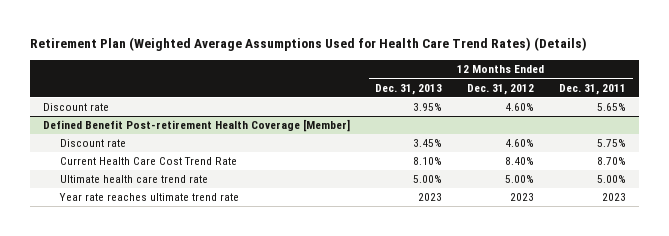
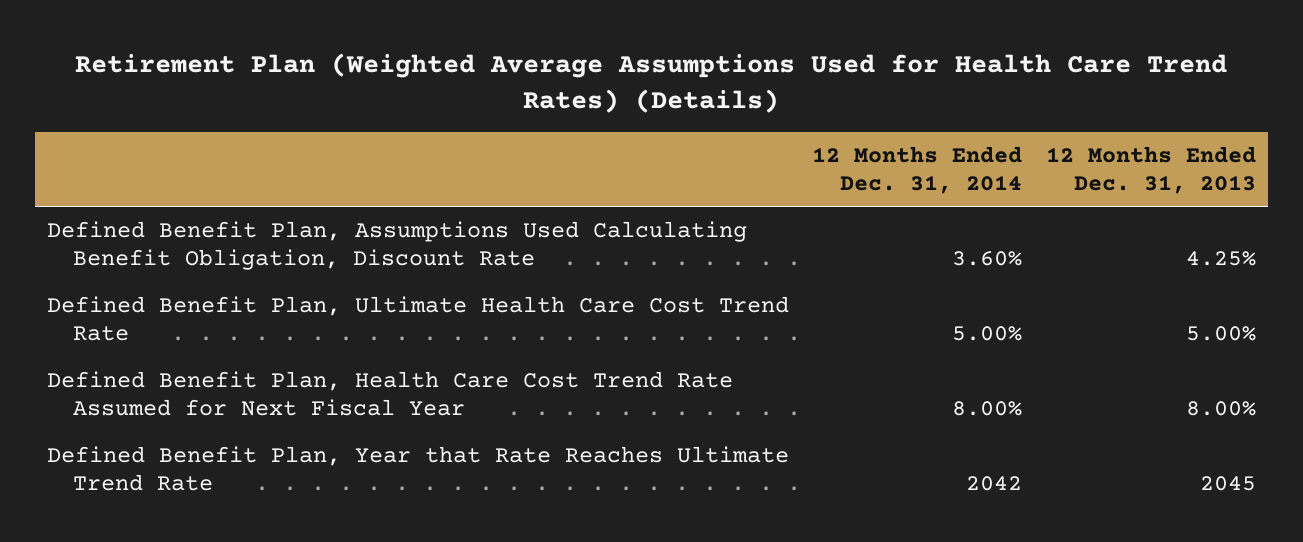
- | 12 Months Ended Dec. 31, 2013 | 12 Months Ended Dec. 31, 2012 | 12 Months Ended Dec. 31, 2011
+ | 12 Months Ended Dec. 31, 2014 | 12 Months Ended Dec. 31, 2013
- Discount rate | 3.95% | 4.60% | 5.65%
- Defined Benefit Post-retirement Health Coverage [Member]
- Discount rate | 3.45% | 4.60% | 5.75%
- Current Health Care Cost Trend Rate | 8.10% | 8.40% | 8.70%
- Ultimate health care trend rate | 5.00% | 5.00% | 5.00%
- Year rate reaches ultimate trend rate | 2023 | 2023 | 2023
+ Defined Benefit Plan, Assumptions Used Calculating Benefit Obligation, Discount Rate | 3.60% | 4.25%
+ Defined Benefit Plan, Ultimate Health Care Cost Trend Rate | 5.00% | 5.00%
+ Defined Benefit Plan, Health Care Cost Trend Rate Assumed for Next Fiscal Year | 8.00% | 8.00%
+ Defined Benefit Plan, Year that Rate Reaches Ultimate Trend Rate | 2042 | 2045

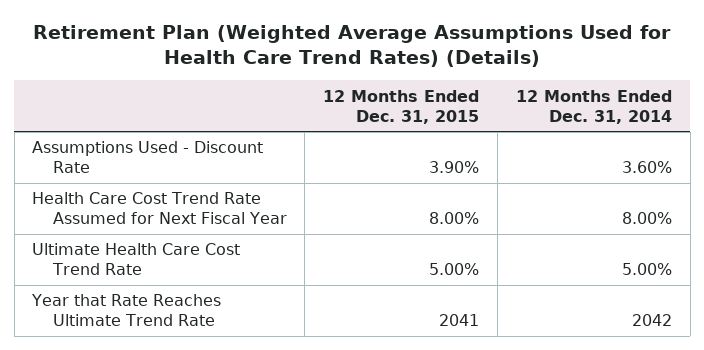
- | 12 Months Ended Dec. 31, 2014 | 12 Months Ended Dec. 31, 2013
+ | 12 Months Ended Dec. 31, 2015 | 12 Months Ended Dec. 31, 2014
- Defined Benefit Plan, Assumptions Used Calculating Benefit Obligation, Discount Rate | 3.60% | 4.25%
- Defined Benefit Plan, Ultimate Health Care Cost Trend Rate | 5.00% | 5.00%
- Defined Benefit Plan, Health Care Cost Trend Rate Assumed for Next Fiscal Year | 8.00% | 8.00%
- Defined Benefit Plan, Year that Rate Reaches Ultimate Trend Rate | 2042 | 2045
+ Assumptions Used - Discount Rate | 3.90% | 3.60%
+ Health Care Cost Trend Rate Assumed for Next Fiscal Year | 8.00% | 8.00%
+ Ultimate Health Care Cost Trend Rate | 5.00% | 5.00%
+ Year that Rate Reaches Ultimate Trend Rate | 2041 | 2042

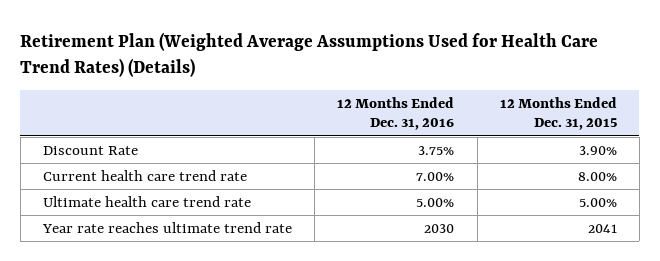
- | 12 Months Ended Dec. 31, 2015 | 12 Months Ended Dec. 31, 2014
+ | 12 Months Ended Dec. 31, 2016 | 12 Months Ended Dec. 31, 2015
- Assumptions Used - Discount Rate | 3.90% | 3.60%
- Health Care Cost Trend Rate Assumed for Next Fiscal Year | 8.00% | 8.00%
- Ultimate Health Care Cost Trend Rate | 5.00% | 5.00%
- Year that Rate Reaches Ultimate Trend Rate | 2041 | 2042
+ Discount Rate | 3.75% | 3.90%
+ Current health care trend rate | 7.00% | 8.00%
+ Ultimate health care trend rate | 5.00% | 5.00%
+ Year rate reaches ultimate trend rate | 2030 | 2041

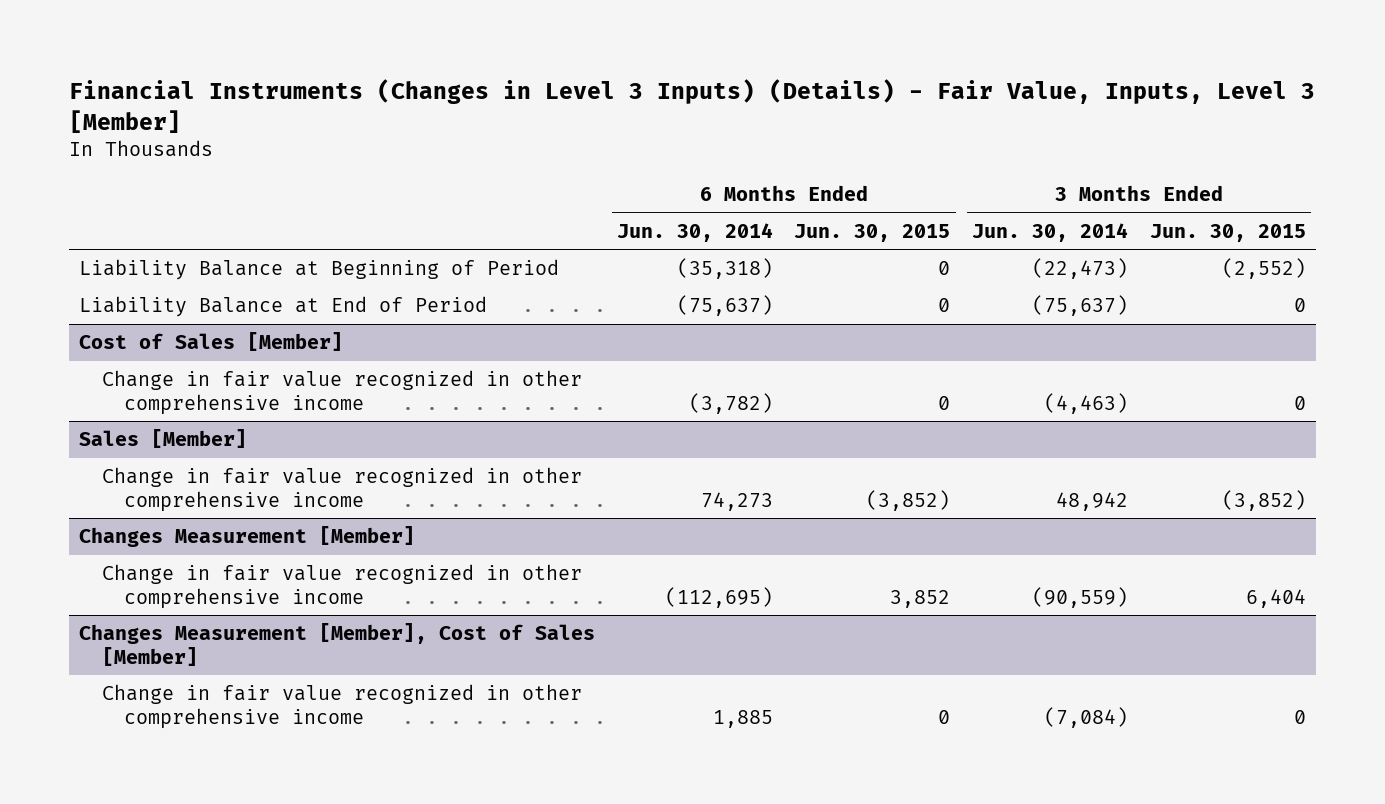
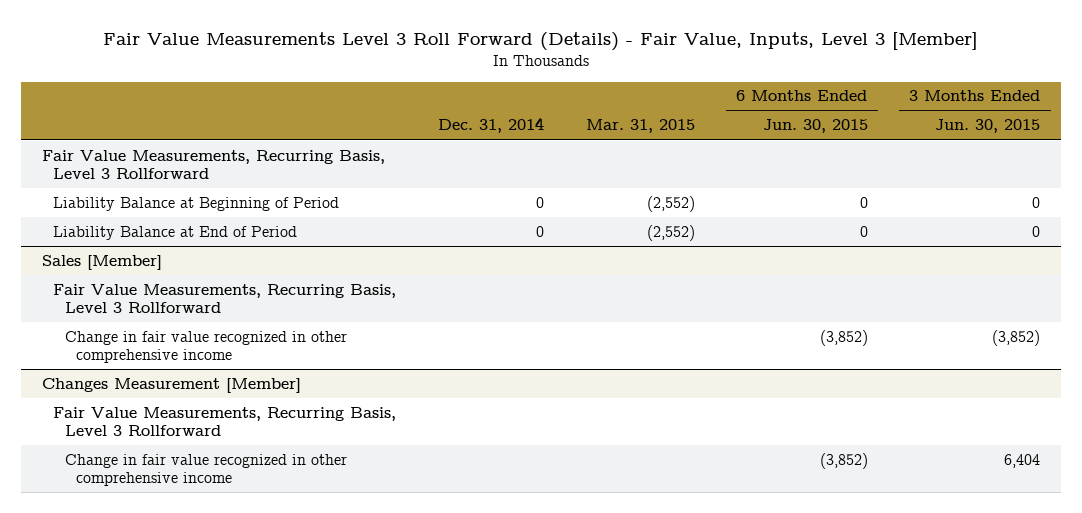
- Financial Instruments (Changes in Level 3 Inputs) (Details) - Fair Value, Inputs, Level 3 [Member]
+ Fair Value Measurements Level 3 Roll Forward (Details) - Fair Value, Inputs, Level 3 [Member]
- | 6 Months Ended Jun. 30, 2014 | 6 Months Ended Jun. 30, 2015 | 3 Months Ended Jun. 30, 2014 | 3 Months Ended Jun. 30, 2015
+ | Dec. 31, 2014 | Mar. 31, 2015 | 6 Months Ended Jun. 30, 2015 | 3 Months Ended Jun. 30, 2015
- Liability Balance at Beginning of Period | (35,318) | 0 | (22,473) | (2,552)
+ Fair Value Measurements, Recurring Basis, Level 3 Rollforward
+ Liability Balance at Beginning of Period | 0 | (2,552) | 0 | 0
- Cost of Sales [Member]
- Change in fair value recognized in other comprehensive income | (3,782) | 0 | (4,463) | 0
@ Sales [Member]
+ Fair Value Measurements, Recurring Basis, Level 3 Rollforward
@ Changes Measurement [Member]
- Change in fair value recognized in other comprehensive income | (112,695) | 3,852 | (90,559) | 6,404
- Changes Measurement [Member], Cost of Sales [Member]
- Change in fair value recognized in other comprehensive income | 1,885 | 0 | (7,084) | 0
@ Changes Measurement [Member]
+ Fair Value Measurements, Recurring Basis, Level 3 Rollforward
+ Change in fair value recognized in other comprehensive income | | | (3,852) | 6,404

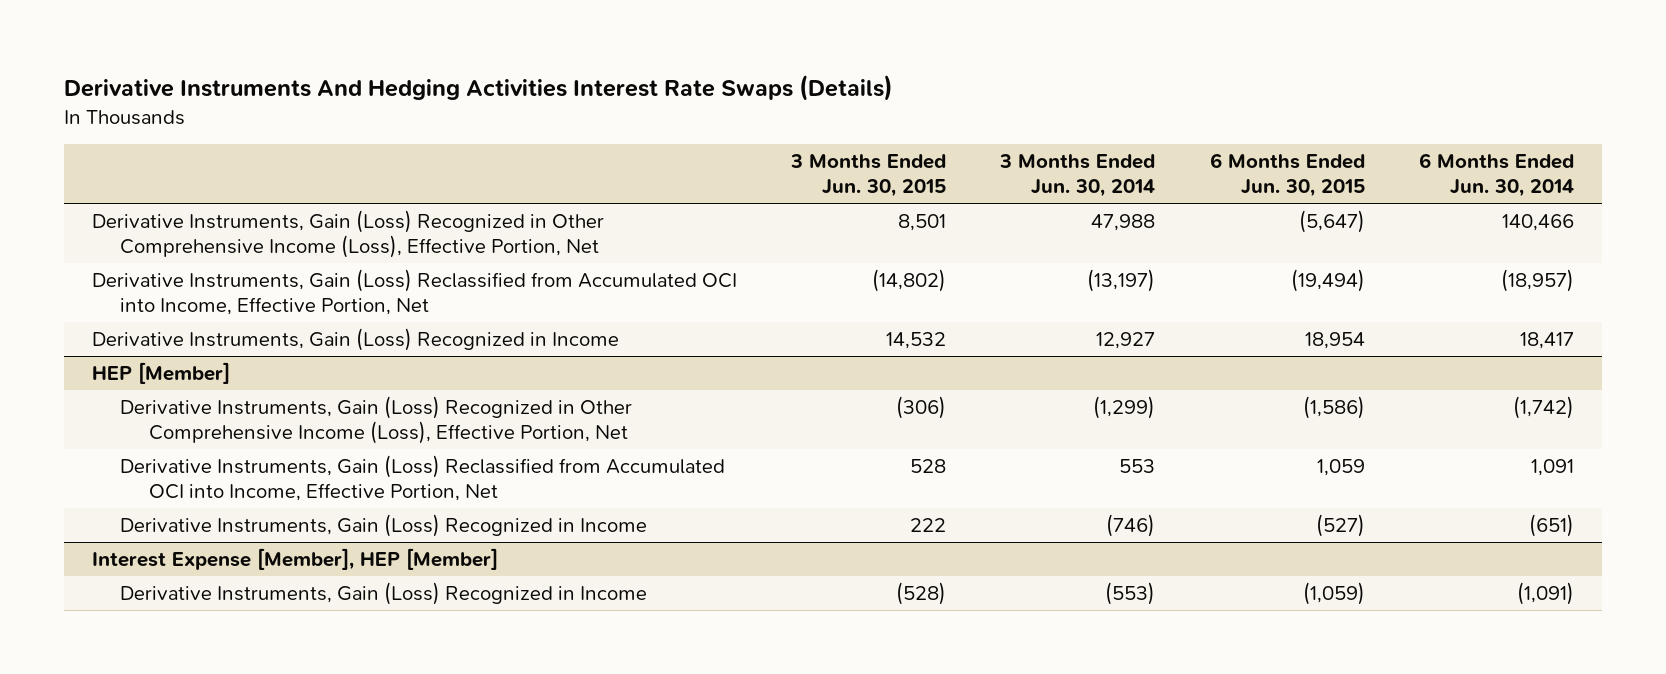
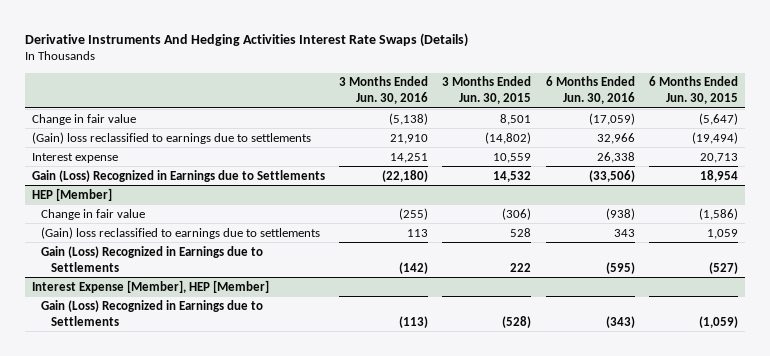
- | 3 Months Ended Jun. 30, 2015 | 3 Months Ended Jun. 30, 2014 | 6 Months Ended Jun. 30, 2015 | 6 Months Ended Jun. 30, 2014
+ | 3 Months Ended Jun. 30, 2016 | 3 Months Ended Jun. 30, 2015 | 6 Months Ended Jun. 30, 2016 | 6 Months Ended Jun. 30, 2015
- Derivative Instruments, Gain (Loss) Recognized in Other Comprehensive Income (Loss), Effective Portion, Net | 8,501 | 47,988 | (5,647) | 140,466
- Derivative Instruments, Gain (Loss) Reclassified from Accumulated OCI into Income, Effective Portion, Net | (14,802) | (13,197) | (19,494) | (18,957)
- Derivative Instruments, Gain (Loss) Recognized in Income | 14,532 | 12,927 | 18,954 | 18,417
+ Change in fair value | (5,138) | 8,501 | (17,059) | (5,647)
+ (Gain) loss reclassified to earnings due to settlements | 21,910 | (14,802) | 32,966 | (19,494)
+ Interest expense | 14,251 | 10,559 | 26,338 | 20,713
+ Gain (Loss) Recognized in Earnings due to Settlements | (22,180) | 14,532 | (33,506) | 18,954
@ HEP [Member]
- Derivative Instruments, Gain (Loss) Recognized in Other Comprehensive Income (Loss), Effective Portion, Net | (306) | (1,299) | (1,586) | (1,742)
- Derivative Instruments, Gain (Loss) Reclassified from Accumulated OCI into Income, Effective Portion, Net | 528 | 553 | 1,059 | 1,091
- Derivative Instruments, Gain (Loss) Recognized in Income | 222 | (746) | (527) | (651)
+ Change in fair value | (255) | (306) | (938) | (1,586)
+ (Gain) loss reclassified to earnings due to settlements | 113 | 528 | 343 | 1,059
+ Gain (Loss) Recognized in Earnings due to Settlements | (142) | 222 | (595) | (527)
@ Interest Expense [Member], HEP [Member]
- Derivative Instruments, Gain (Loss) Recognized in Income | (528) | (553) | (1,059) | (1,091)
+ Gain (Loss) Recognized in Earnings due to Settlements | (113) | (528) | (343) | (1,059)

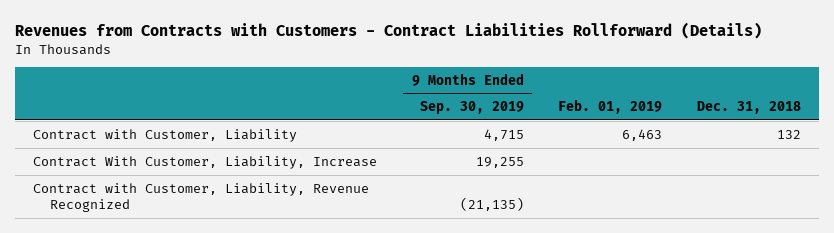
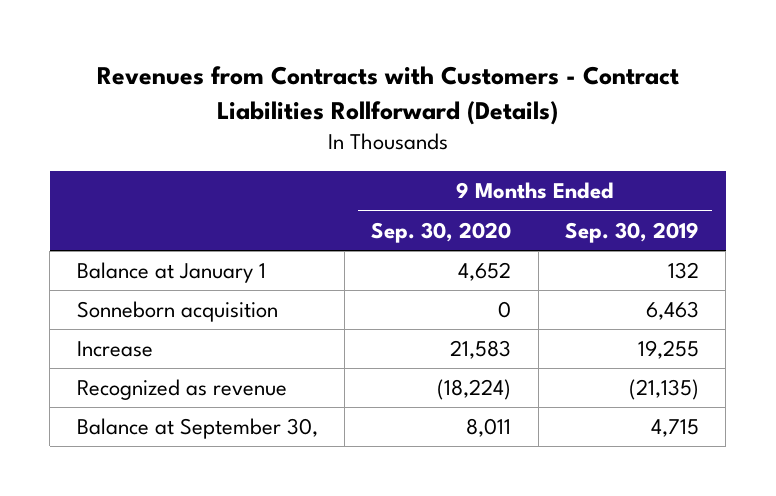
- | 9 Months Ended Sep. 30, 2019 | Feb. 01, 2019 | Dec. 31, 2018
+ | 9 Months Ended Sep. 30, 2020 | 9 Months Ended Sep. 30, 2019
- Contract with Customer, Liability | 4,715 | 6,463 | 132
- Contract With Customer, Liability, Increase | 19,255 | |
- Contract with Customer, Liability, Revenue Recognized | (21,135) | |
+ Balance at January 1 | 4,652 | 132
+ Sonneborn acquisition | 0 | 6,463
+ Increase | 21,583 | 19,255
+ Recognized as revenue | (18,224) | (21,135)
+ Balance at September 30, | 8,011 | 4,715

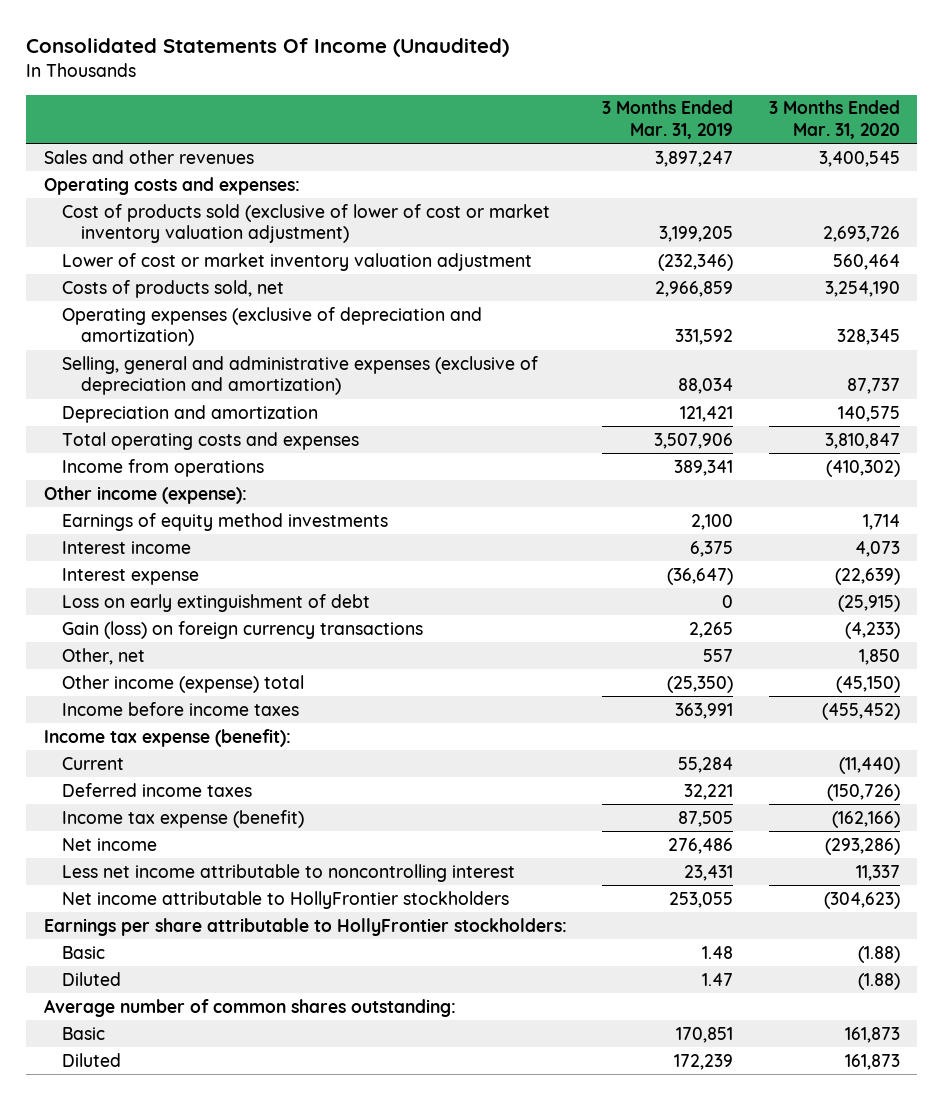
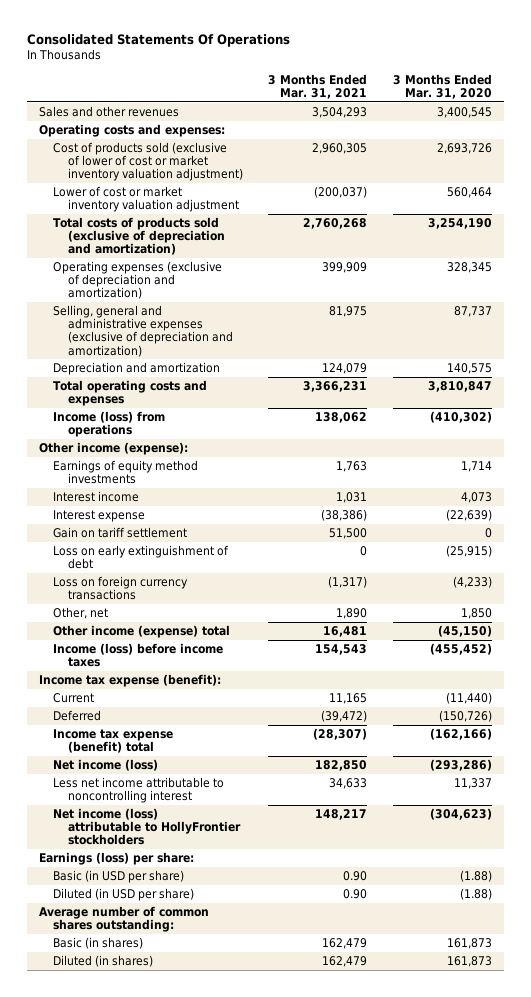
- Consolidated Statements Of Income (Unaudited)
+ Consolidated Statements Of Operations
- | 3 Months Ended Mar. 31, 2019 | 3 Months Ended Mar. 31, 2020
+ | 3 Months Ended Mar. 31, 2021 | 3 Months Ended Mar. 31, 2020
- Costs of products sold, net | 2,966,859 | 3,254,190
+ Total costs of products sold (exclusive of depreciation and amortization) | 2,760,268 | 3,254,190
- Income from operations | 389,341 | (410,302)
+ Income (loss) from operations | 138,062 | (410,302)
+ Gain on tariff settlement | 51,500 | 0
- Gain (loss) on foreign currency transactions | 2,265 | (4,233)
+ Loss on foreign currency transactions | (1,317) | (4,233)
- Income before income taxes | 363,991 | (455,452)
+ Income (loss) before income taxes | 154,543 | (455,452)
- Deferred income taxes | 32,221 | (150,726)
- Income tax expense (benefit) | 87,505 | (162,166)
- Net income | 276,486 | (293,286)
+ Deferred | (39,472) | (150,726)
+ Income tax expense (benefit) total | (28,307) | (162,166)
+ Net income (loss) | 182,850 | (293,286)
- Net income attributable to HollyFrontier stockholders | 253,055 | (304,623)
- Earnings per share attributable to HollyFrontier stockholders:
- Basic | 1.48 | (1.88)
- Diluted | 1.47 | (1.88)
+ Net income (loss) attributable to HollyFrontier stockholders | 148,217 | (304,623)
+ Earnings (loss) per share:
+ Basic (in USD per share) | 0.90 | (1.88)
+ Diluted (in USD per share) | 0.90 | (1.88)
- Basic | 170,851 | 161,873
- Diluted | 172,239 | 161,873
+ Basic (in shares) | 162,479 | 161,873
+ Diluted (in shares) | 162,479 | 161,873

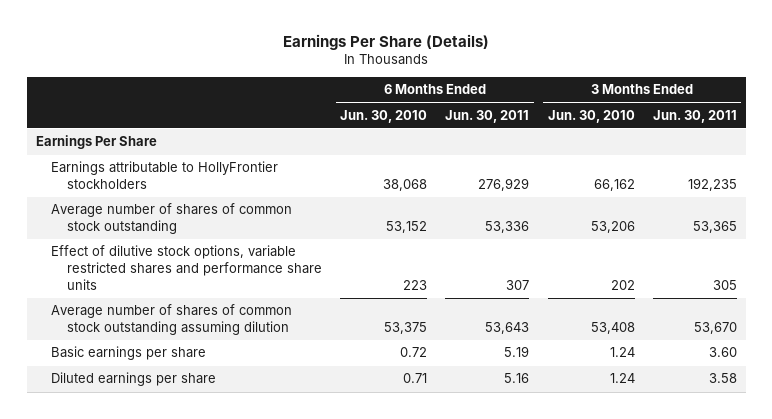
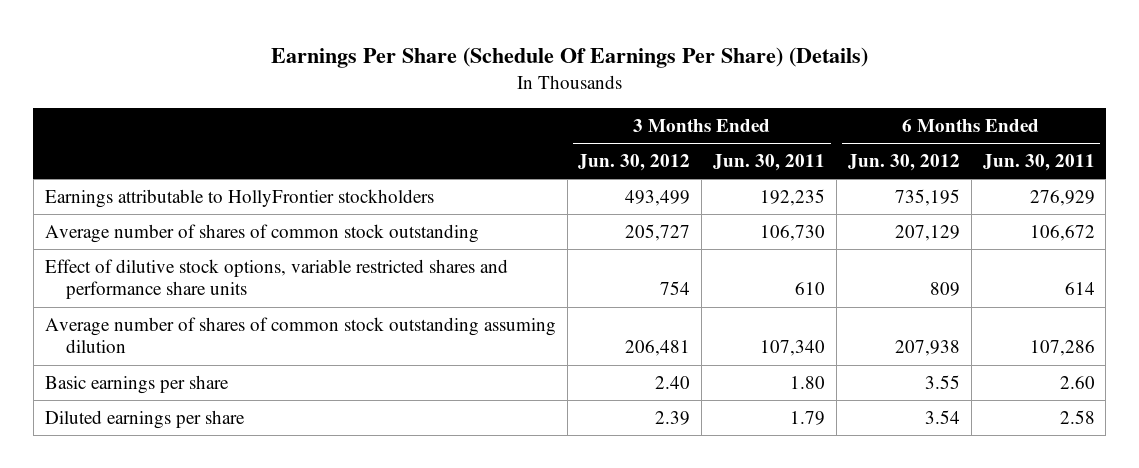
- Earnings Per Share (Details)
+ Earnings Per Share (Schedule Of Earnings Per Share) (Details)
- | 6 Months Ended Jun. 30, 2010 | 6 Months Ended Jun. 30, 2011 | 3 Months Ended Jun. 30, 2010 | 3 Months Ended Jun. 30, 2011
+ | 3 Months Ended Jun. 30, 2012 | 3 Months Ended Jun. 30, 2011 | 6 Months Ended Jun. 30, 2012 | 6 Months Ended Jun. 30, 2011
- Earnings Per Share
- Average number of shares of common stock outstanding | 53,152 | 53,336 | 53,206 | 53,365
- Effect of dilutive stock options, variable restricted shares and performance share units | 223 | 307 | 202 | 305
- Average number of shares of common stock outstanding assuming dilution | 53,375 | 53,643 | 53,408 | 53,670
- Basic earnings per share | 0.72 | 5.19 | 1.24 | 3.60
- Diluted earnings per share | 0.71 | 5.16 | 1.24 | 3.58
+ Average number of shares of common stock outstanding | 205,727 | 106,730 | 207,129 | 106,672
+ Effect of dilutive stock options, variable restricted shares and performance share units | 754 | 610 | 809 | 614
+ Average number of shares of common stock outstanding assuming dilution | 206,481 | 107,340 | 207,938 | 107,286
+ Basic earnings per share | 2.40 | 1.80 | 3.55 | 2.60
+ Diluted earnings per share | 2.39 | 1.79 | 3.54 | 2.58

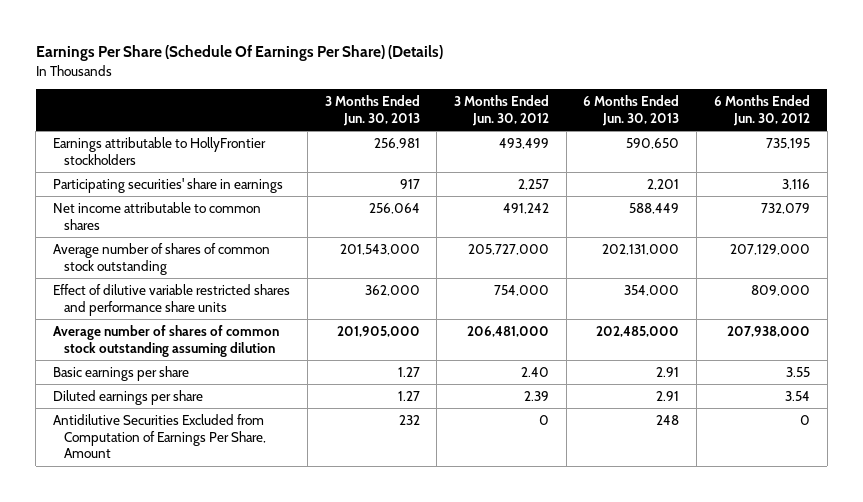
- | 3 Months Ended Jun. 30, 2012 | 3 Months Ended Jun. 30, 2011 | 6 Months Ended Jun. 30, 2012 | 6 Months Ended Jun. 30, 2011
+ | 3 Months Ended Jun. 30, 2013 | 3 Months Ended Jun. 30, 2012 | 6 Months Ended Jun. 30, 2013 | 6 Months Ended Jun. 30, 2012
- Average number of shares of common stock outstanding | 205,727 | 106,730 | 207,129 | 106,672
- Effect of dilutive stock options, variable restricted shares and performance share units | 754 | 610 | 809 | 614
- Average number of shares of common stock outstanding assuming dilution | 206,481 | 107,340 | 207,938 | 107,286
+ Participating securities' share in earnings | 917 | 2,257 | 2,201 | 3,116
+ Net income attributable to common shares | 256,064 | 491,242 | 588,449 | 732,079
+ Average number of shares of common stock outstanding | 201,543,000 | 205,727,000 | 202,131,000 | 207,129,000
+ Effect of dilutive variable restricted shares and performance share units | 362,000 | 754,000 | 354,000 | 809,000
+ Average number of shares of common stock outstanding assuming dilution | 201,905,000 | 206,481,000 | 202,485,000 | 207,938,000
+ Antidilutive Securities Excluded from Computation of Earnings Per Share, Amount | 232 | 0 | 248 | 0

